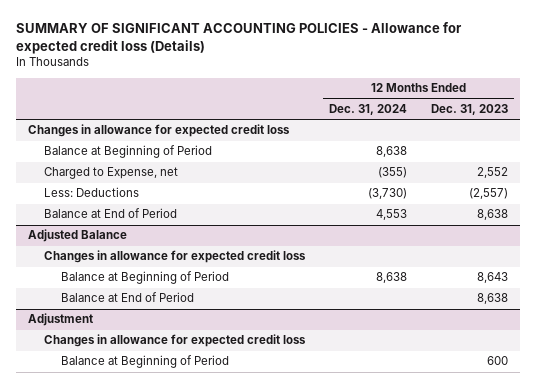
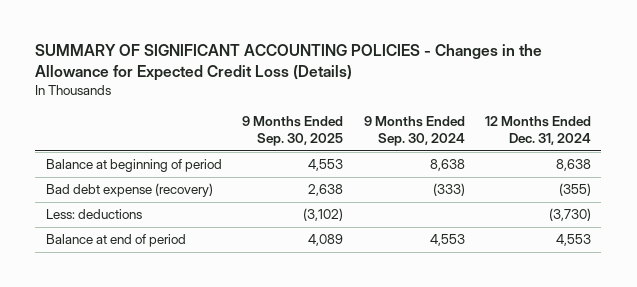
- SUMMARY OF SIGNIFICANT ACCOUNTING POLICIES - Allowance for expected credit loss (Details)
+ SUMMARY OF SIGNIFICANT ACCOUNTING POLICIES - Changes in the Allowance for Expected Credit Loss (Details)
- | 12 Months Ended Dec. 31, 2024 | 12 Months Ended Dec. 31, 2023
+ | 9 Months Ended Sep. 30, 2025 | 9 Months Ended Sep. 30, 2024 | 12 Months Ended Dec. 31, 2024
- Changes in allowance for expected credit loss
- Balance at Beginning of Period | 8,638 |
- Charged to Expense, net | (355) | 2,552
- Less: Deductions | (3,730) | (2,557)
- Balance at End of Period | 4,553 | 8,638
- Adjusted Balance
- Changes in allowance for expected credit loss
- Balance at Beginning of Period | 8,638 | 8,643
- Balance at End of Period | | 8,638
- Adjustment
- Changes in allowance for expected credit loss
- Balance at Beginning of Period | | 600
+ Balance at beginning of period | 4,553 | 8,638 | 8,638
+ Bad debt expense (recovery) | 2,638 | (333) | (355)
+ Less: deductions | (3,102) | | (3,730)
+ Balance at end of period | 4,089 | 4,553 | 4,553

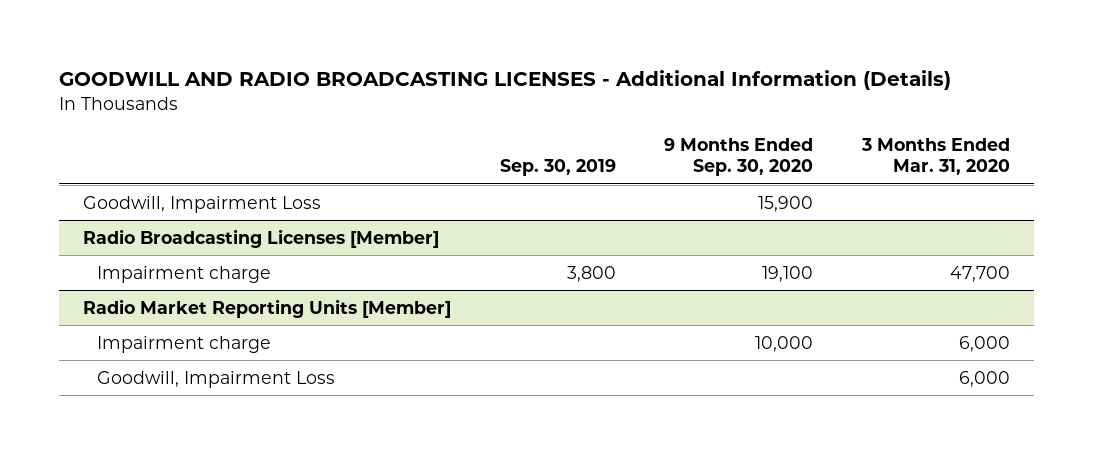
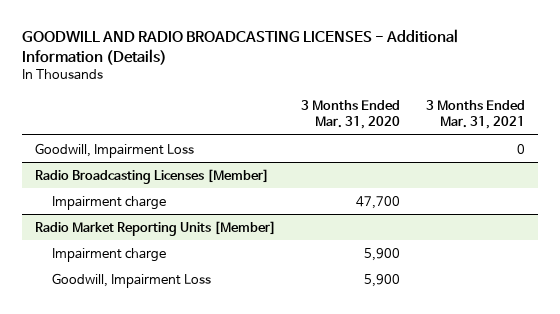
- | Sep. 30, 2019 | 9 Months Ended Sep. 30, 2020 | 3 Months Ended Mar. 31, 2020
+ | 3 Months Ended Mar. 31, 2020 | 3 Months Ended Mar. 31, 2021
@ Radio Market Reporting Units [Member]
- Impairment charge | | 10,000 | 6,000
- Goodwill, Impairment Loss | | | 6,000
+ Impairment charge | 5,900 |
+ Goodwill, Impairment Loss | 5,900 |

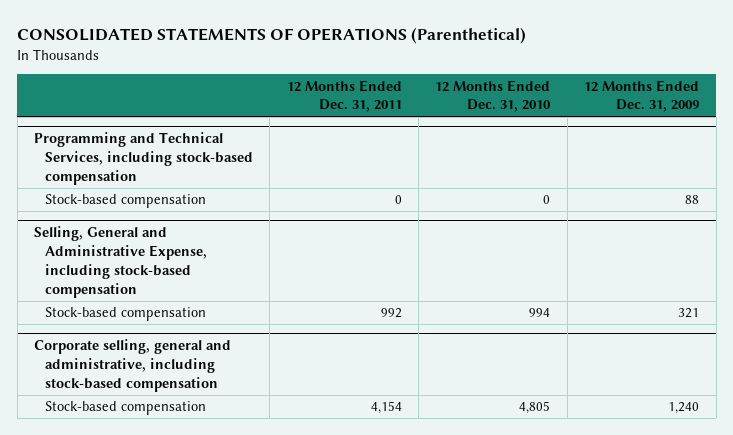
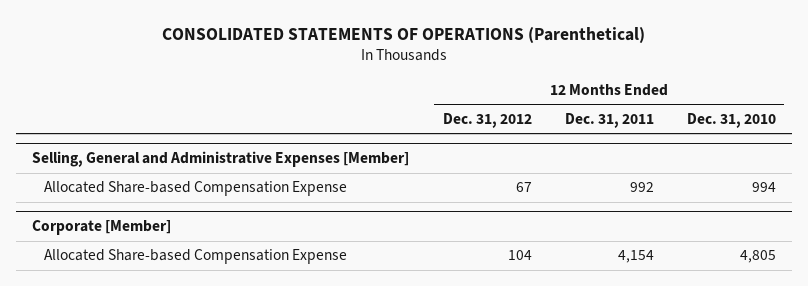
- | 12 Months Ended Dec. 31, 2011 | 12 Months Ended Dec. 31, 2010 | 12 Months Ended Dec. 31, 2009
+ | 12 Months Ended Dec. 31, 2012 | 12 Months Ended Dec. 31, 2011 | 12 Months Ended Dec. 31, 2010
- Programming and Technical Services, including stock-based compensation
- Stock-based compensation | 0 | 0 | 88
- Selling, General and Administrative Expense, including stock-based compensation
- Stock-based compensation | 992 | 994 | 321
- Corporate selling, general and administrative, including stock-based compensation
- Stock-based compensation | 4,154 | 4,805 | 1,240
+ Selling, General and Administrative Expenses [Member]
+ Allocated Share-based Compensation Expense | 67 | 992 | 994
+ Corporate [Member]
+ Allocated Share-based Compensation Expense | 104 | 4,154 | 4,805

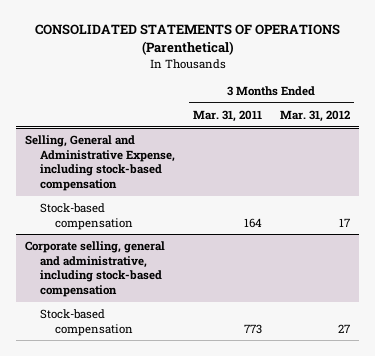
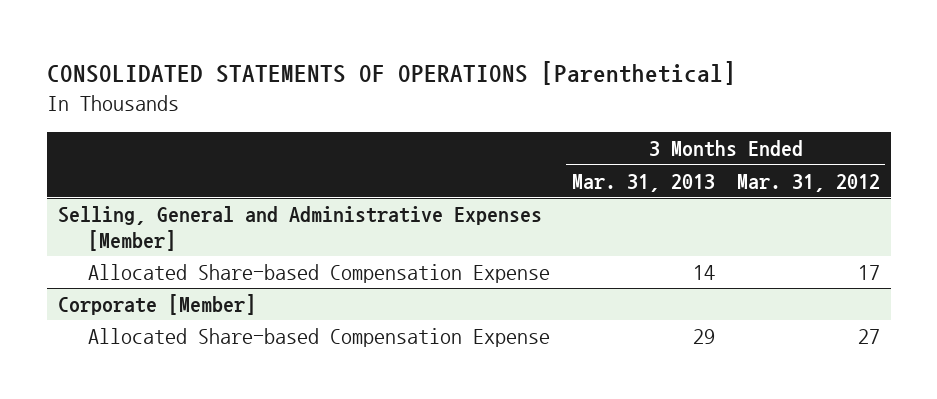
- CONSOLIDATED STATEMENTS OF OPERATIONS (Parenthetical)
+ CONSOLIDATED STATEMENTS OF OPERATIONS [Parenthetical]
- | 3 Months Ended Mar. 31, 2011 | 3 Months Ended Mar. 31, 2012
+ | 3 Months Ended Mar. 31, 2013 | 3 Months Ended Mar. 31, 2012
- Selling, General and Administrative Expense, including stock-based compensation
- Stock-based compensation | 164 | 17
- Corporate selling, general and administrative, including stock-based compensation
- Stock-based compensation | 773 | 27
+ Selling, General and Administrative Expenses [Member]
+ Allocated Share-based Compensation Expense | 14 | 17
+ Corporate [Member]
+ Allocated Share-based Compensation Expense | 29 | 27

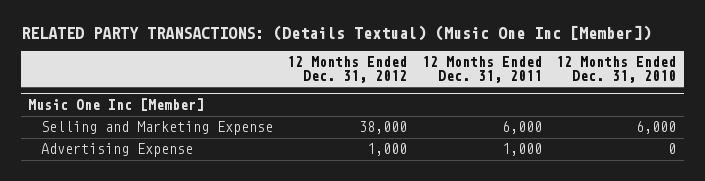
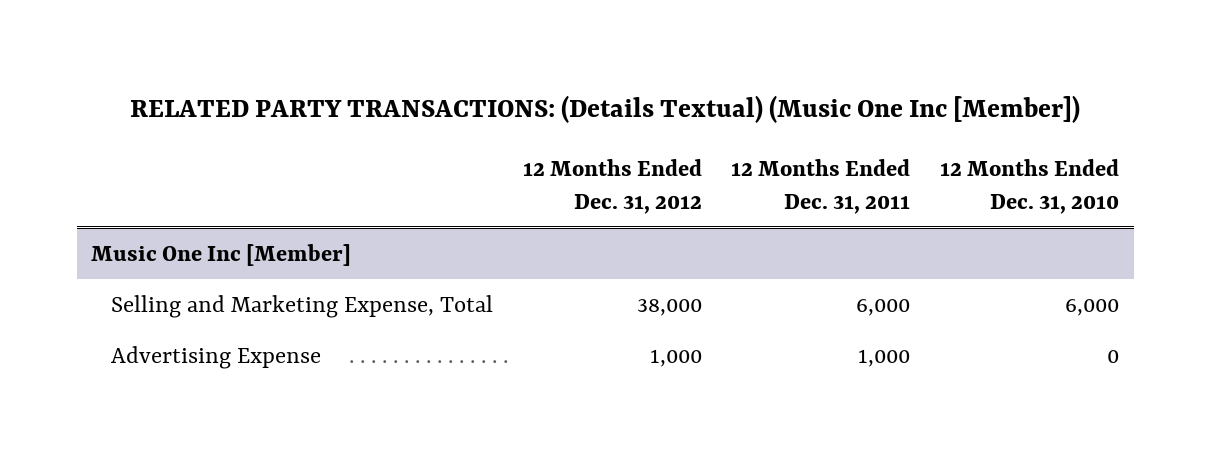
@ Music One Inc [Member]
- Selling and Marketing Expense | 38,000 | 6,000 | 6,000
+ Selling and Marketing Expense, Total | 38,000 | 6,000 | 6,000

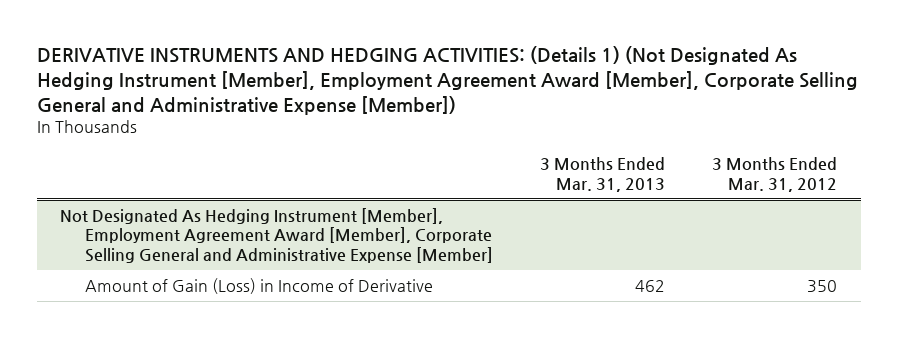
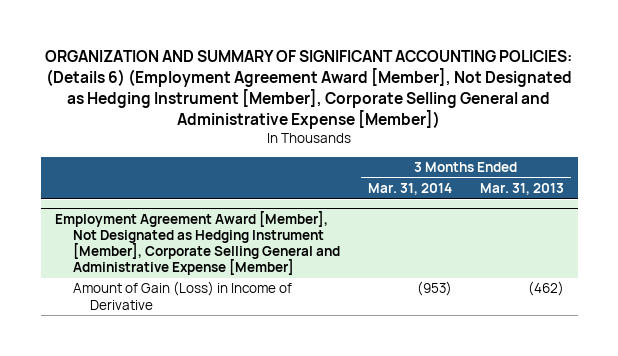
- DERIVATIVE INSTRUMENTS AND HEDGING ACTIVITIES: (Details 1) (Not Designated As Hedging Instrument [Member], Employment Agreement Award [Member], Corporate Selling General and Administrative Expense [Member])
+ ORGANIZATION AND SUMMARY OF SIGNIFICANT ACCOUNTING POLICIES: (Details 6) (Employment Agreement Award [Member], Not Designated as Hedging Instrument [Member], Corporate Selling General and Administrative Expense [Member])
- | 3 Months Ended Mar. 31, 2013 | 3 Months Ended Mar. 31, 2012
+ | 3 Months Ended Mar. 31, 2014 | 3 Months Ended Mar. 31, 2013
- Not Designated As Hedging Instrument [Member], Employment Agreement Award [Member], Corporate Selling General and Administrative Expense [Member]
- Amount of Gain (Loss) in Income of Derivative | 462 | 350
+ Employment Agreement Award [Member], Not Designated as Hedging Instrument [Member], Corporate Selling General and Administrative Expense [Member]
+ Amount of Gain (Loss) in Income of Derivative | (953) | (462)

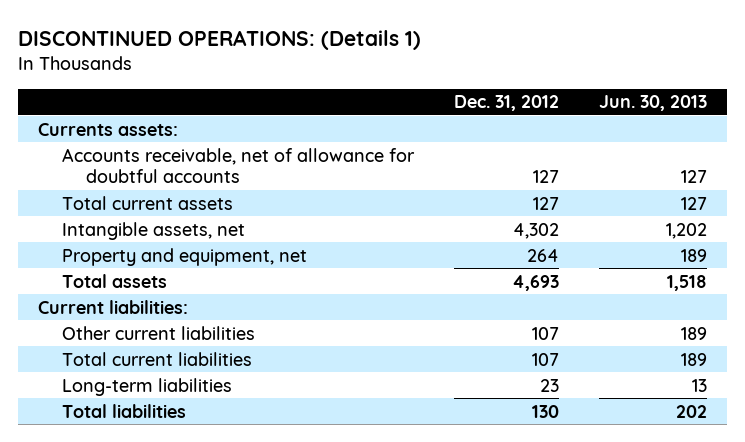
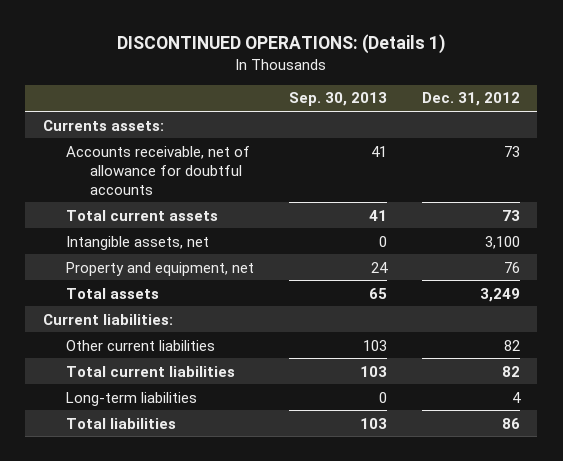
- | Dec. 31, 2012 | Jun. 30, 2013
+ | Sep. 30, 2013 | Dec. 31, 2012
- Accounts receivable, net of allowance for doubtful accounts | 127 | 127
- Total current assets | 127 | 127
- Intangible assets, net | 4,302 | 1,202
- Property and equipment, net | 264 | 189
- Total assets | 4,693 | 1,518
+ Accounts receivable, net of allowance for doubtful accounts | 41 | 73
+ Total current assets | 41 | 73
+ Intangible assets, net | 0 | 3,100
+ Property and equipment, net | 24 | 76
+ Total assets | 65 | 3,249
- Other current liabilities | 107 | 189
- Total current liabilities | 107 | 189
- Long-term liabilities | 23 | 13
- Total liabilities | 130 | 202
+ Other current liabilities | 103 | 82
+ Total current liabilities | 103 | 82
+ Long-term liabilities | 0 | 4
+ Total liabilities | 103 | 86

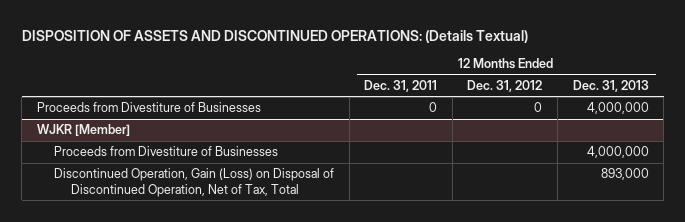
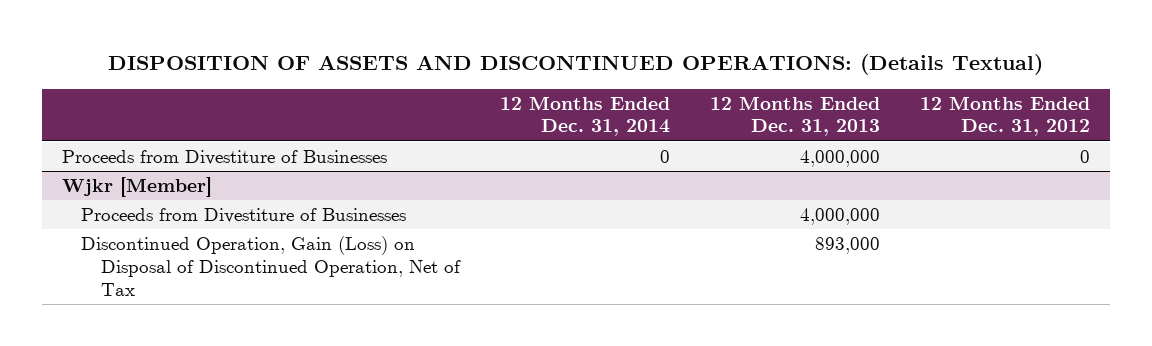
- | 12 Months Ended Dec. 31, 2011 | 12 Months Ended Dec. 31, 2012 | 12 Months Ended Dec. 31, 2013
+ | 12 Months Ended Dec. 31, 2014 | 12 Months Ended Dec. 31, 2013 | 12 Months Ended Dec. 31, 2012
- WJKR [Member]
+ Wjkr [Member]
- Discontinued Operation, Gain (Loss) on Disposal of Discontinued Operation, Net of Tax, Total | | | 893,000
+ Discontinued Operation, Gain (Loss) on Disposal of Discontinued Operation, Net of Tax | | 893,000 |

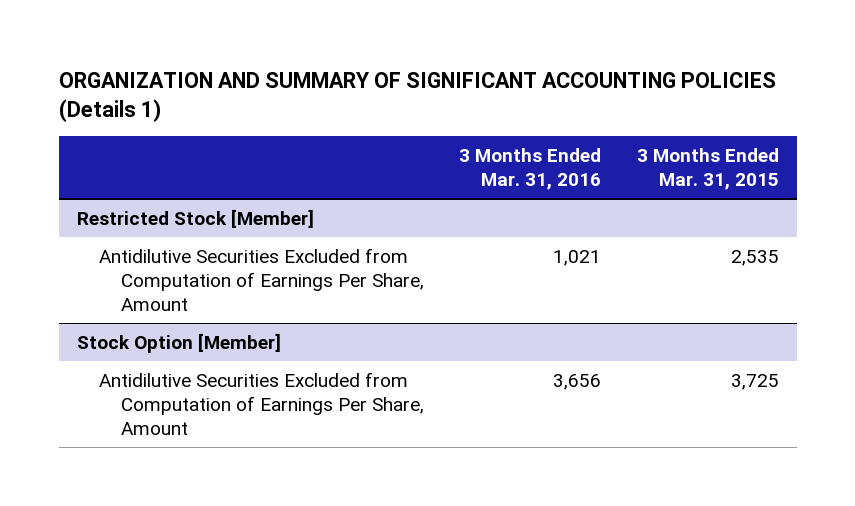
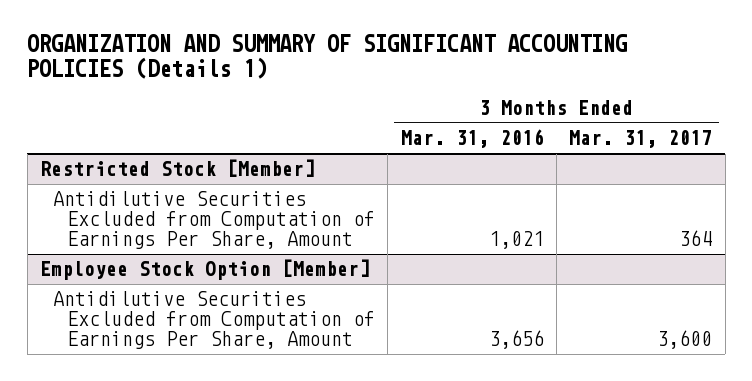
- | 3 Months Ended Mar. 31, 2016 | 3 Months Ended Mar. 31, 2015
+ | 3 Months Ended Mar. 31, 2016 | 3 Months Ended Mar. 31, 2017
- Stock Option [Member]
+ Employee Stock Option [Member]

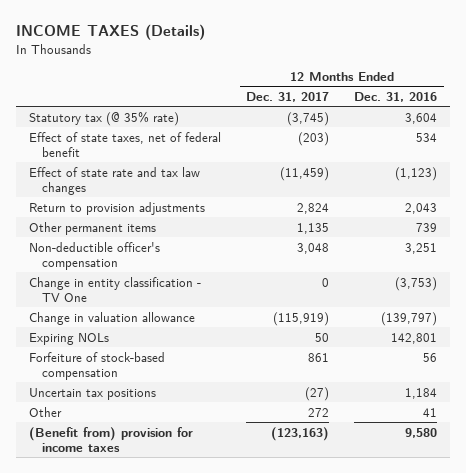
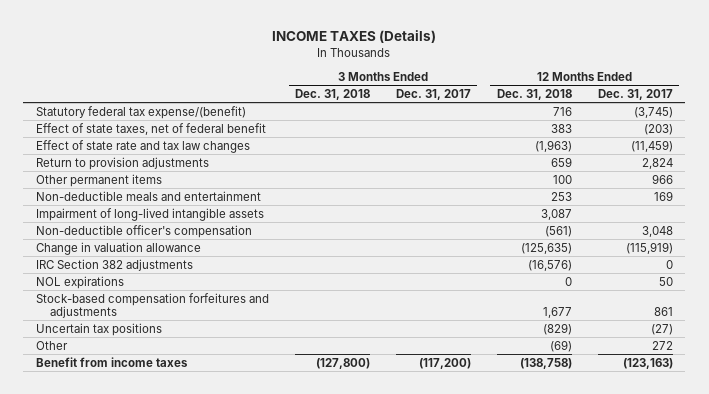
- | 12 Months Ended Dec. 31, 2017 | 12 Months Ended Dec. 31, 2016
+ | 3 Months Ended Dec. 31, 2018 | 3 Months Ended Dec. 31, 2017 | 12 Months Ended Dec. 31, 2018 | 12 Months Ended Dec. 31, 2017
- Statutory tax (@ 35% rate) | (3,745) | 3,604
+ Statutory federal tax expense/(benefit) | | | 716 | (3,745)
- Other permanent items | 1,135 | 739
+ Other permanent items | | | 100 | 966
+ Non-deductible meals and entertainment | | | 253 | 169
+ Impairment of long-lived intangible assets | | | 3,087 |
- Change in entity classification - TV One | 0 | (3,753)
- Expiring NOLs | 50 | 142,801
- Forfeiture of stock-based compensation | 861 | 56
+ IRC Section 382 adjustments | | | (16,576) | 0
+ NOL expirations | | | 0 | 50
+ Stock-based compensation forfeitures and adjustments | | | 1,677 | 861
- (Benefit from) provision for income taxes | (123,163) | 9,580
+ Benefit from income taxes | (127,800) | (117,200) | (138,758) | (123,163)

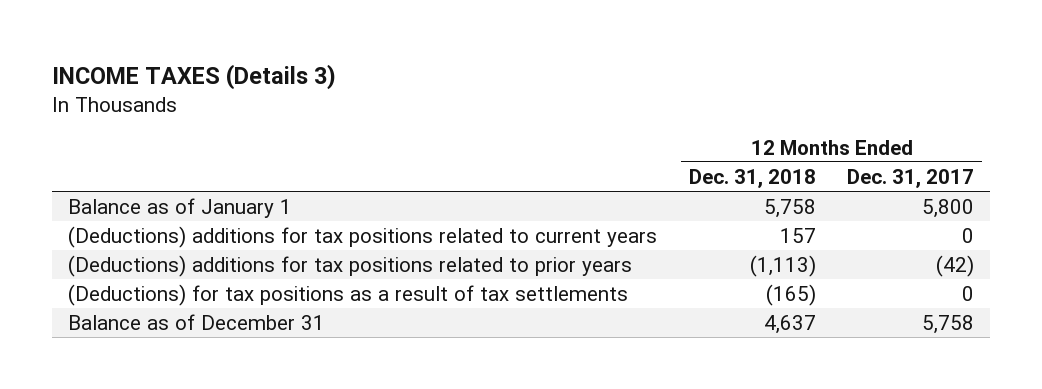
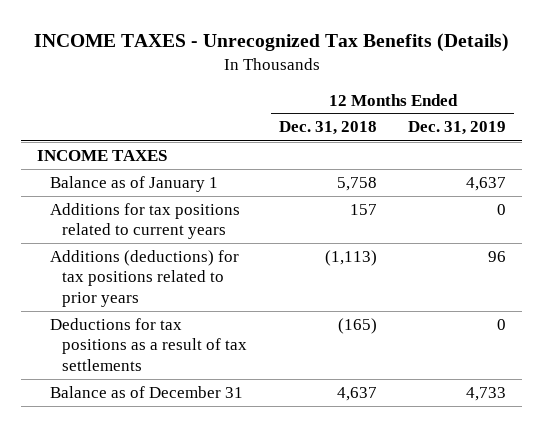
- INCOME TAXES (Details 3)
+ INCOME TAXES - Unrecognized Tax Benefits (Details)
- | 12 Months Ended Dec. 31, 2018 | 12 Months Ended Dec. 31, 2017
+ | 12 Months Ended Dec. 31, 2018 | 12 Months Ended Dec. 31, 2019
+ INCOME TAXES
- (Deductions) additions for tax positions related to current years | 157 | 0
- (Deductions) additions for tax positions related to prior years | (1,113) | (42)
- (Deductions) for tax positions as a result of tax settlements | (165) | 0
+ Additions for tax positions related to current years | 157 | 0
+ Additions (deductions) for tax positions related to prior years | (1,113) | 96
+ Deductions for tax positions as a result of tax settlements | (165) | 0

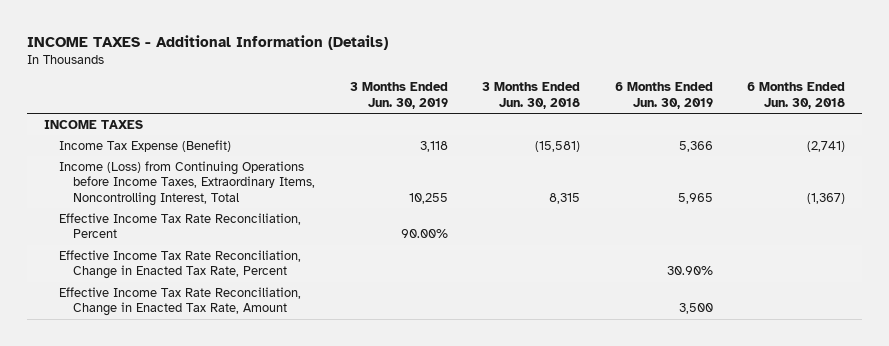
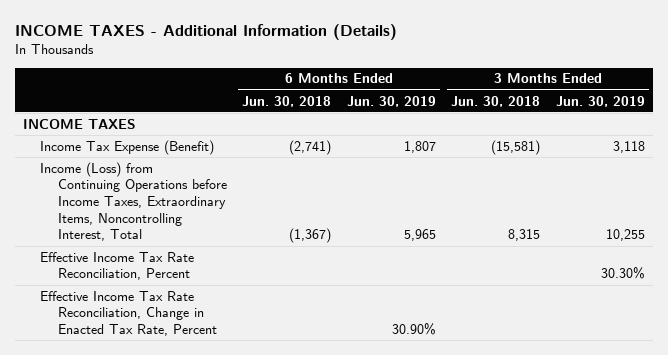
- | 3 Months Ended Jun. 30, 2019 | 3 Months Ended Jun. 30, 2018 | 6 Months Ended Jun. 30, 2019 | 6 Months Ended Jun. 30, 2018
+ | 6 Months Ended Jun. 30, 2018 | 6 Months Ended Jun. 30, 2019 | 3 Months Ended Jun. 30, 2018 | 3 Months Ended Jun. 30, 2019
- Income Tax Expense (Benefit) | 3,118 | (15,581) | 5,366 | (2,741)
+ Income Tax Expense (Benefit) | (2,741) | 1,807 | (15,581) | 3,118
- Effective Income Tax Rate Reconciliation, Percent | 90.00% | | |
+ Effective Income Tax Rate Reconciliation, Percent | | | | 30.30%
- Effective Income Tax Rate Reconciliation, Change in Enacted Tax Rate, Amount | | | 3,500 |

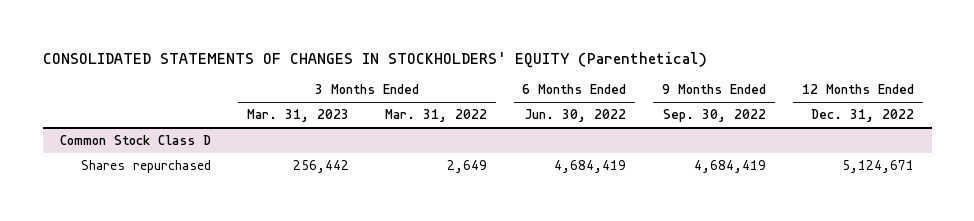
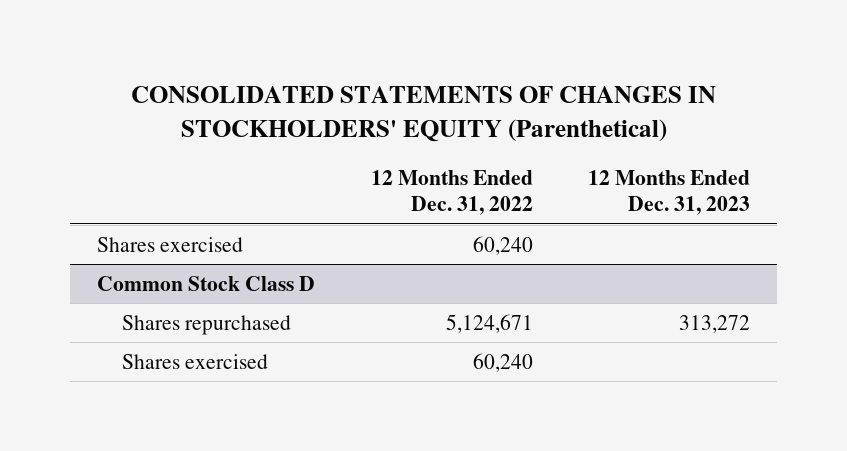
- | 3 Months Ended Mar. 31, 2023 | 3 Months Ended Mar. 31, 2022 | 6 Months Ended Jun. 30, 2022 | 9 Months Ended Sep. 30, 2022 | 12 Months Ended Dec. 31, 2022
+ | 12 Months Ended Dec. 31, 2022 | 12 Months Ended Dec. 31, 2023
+ Shares exercised | 60,240 |
@ Common Stock Class D
+ Shares exercised | 60,240 |

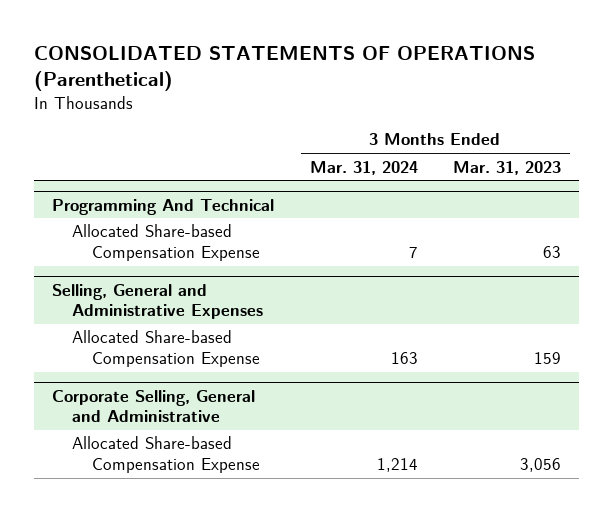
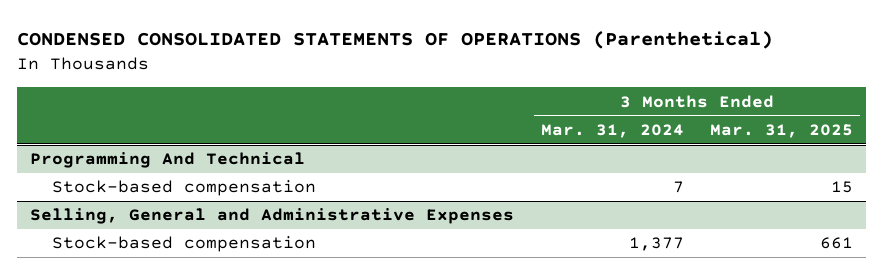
- CONSOLIDATED STATEMENTS OF OPERATIONS (Parenthetical)
+ CONDENSED CONSOLIDATED STATEMENTS OF OPERATIONS (Parenthetical)
- | 3 Months Ended Mar. 31, 2024 | 3 Months Ended Mar. 31, 2023
+ | 3 Months Ended Mar. 31, 2024 | 3 Months Ended Mar. 31, 2025
@ Programming And Technical
- Allocated Share-based Compensation Expense | 7 | 63
+ Stock-based compensation | 7 | 15
@ Selling, General and Administrative Expenses
- Allocated Share-based Compensation Expense | 163 | 159
- Corporate Selling, General and Administrative
- Allocated Share-based Compensation Expense | 1,214 | 3,056
@ Selling, General and Administrative Expenses
+ Stock-based compensation | 1,377 | 661

